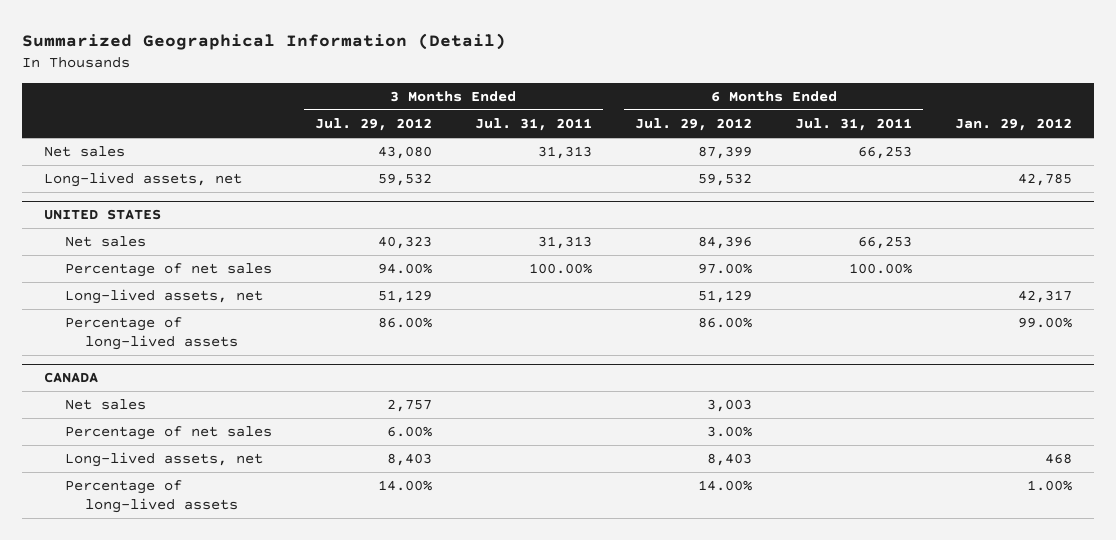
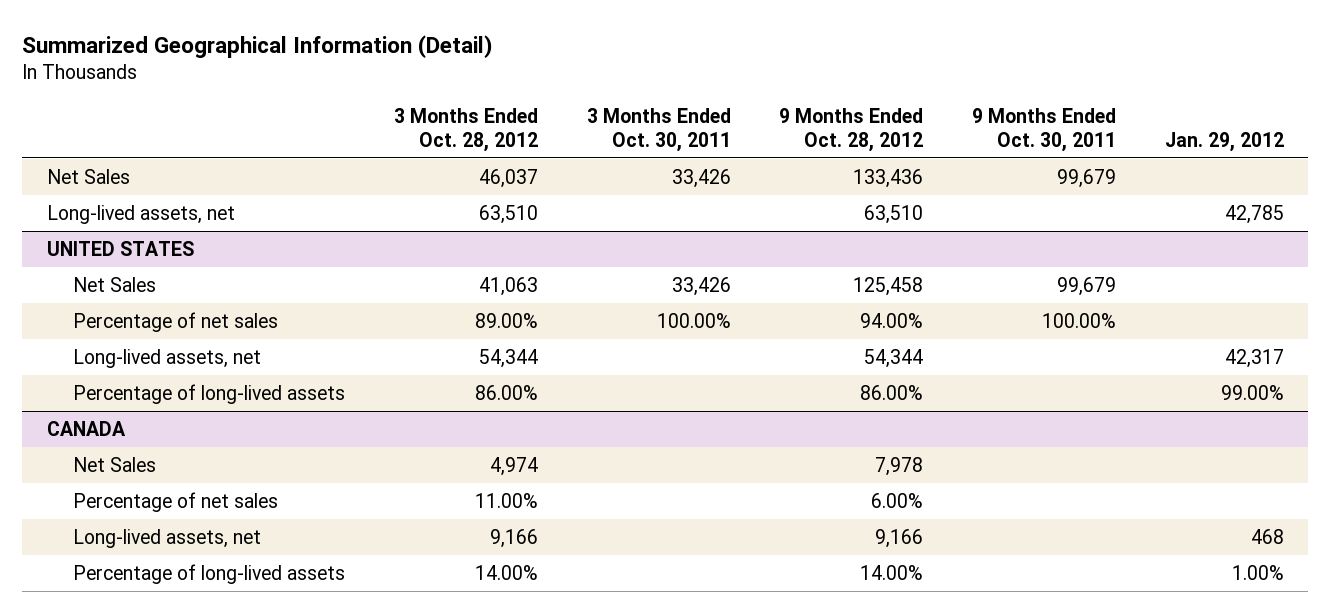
- | 3 Months Ended Jul. 29, 2012 | 3 Months Ended Jul. 31, 2011 | 6 Months Ended Jul. 29, 2012 | 6 Months Ended Jul. 31, 2011 | Jan. 29, 2012
+ | 3 Months Ended Oct. 28, 2012 | 3 Months Ended Oct. 30, 2011 | 9 Months Ended Oct. 28, 2012 | 9 Months Ended Oct. 30, 2011 | Jan. 29, 2012
- Net sales | 43,080 | 31,313 | 87,399 | 66,253 |
+ Net Sales | 46,037 | 33,426 | 133,436 | 99,679 |
@ UNITED STATES
- Net sales | 40,323 | 31,313 | 84,396 | 66,253 |
+ Net Sales | 41,063 | 33,426 | 125,458 | 99,679 |
@ CANADA
- Net sales | 2,757 | | 3,003 | |
+ Net Sales | 4,974 | | 7,978 | |

